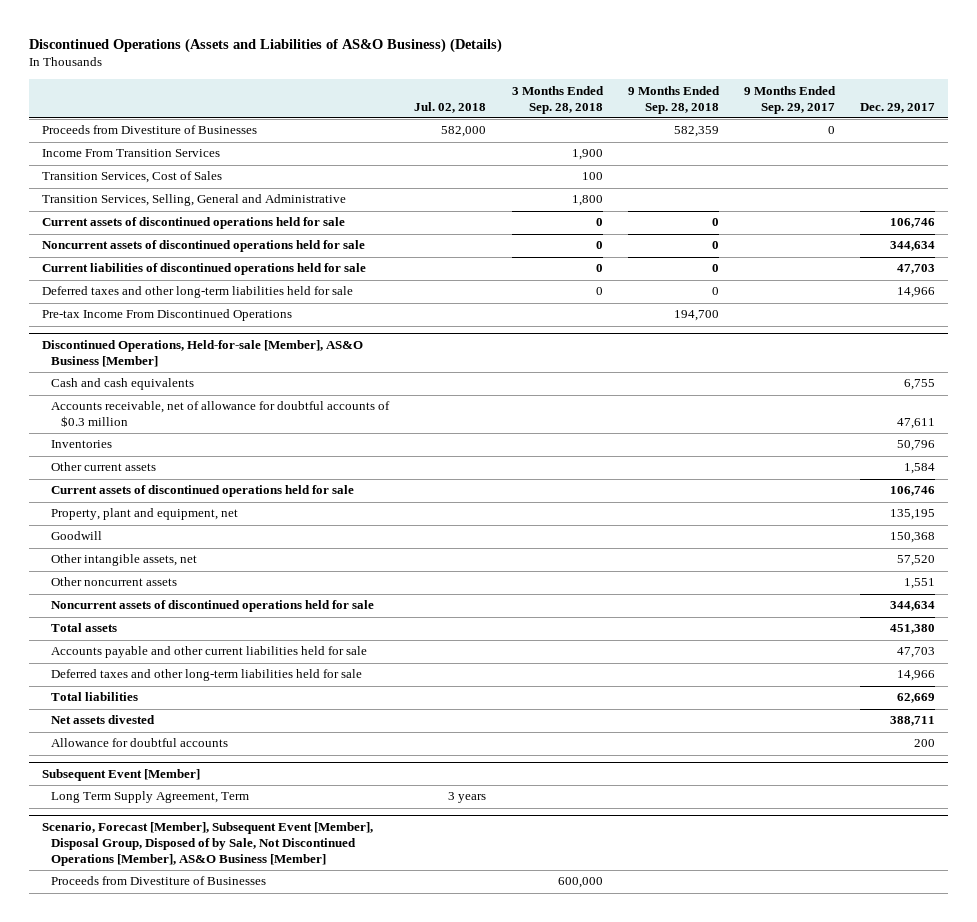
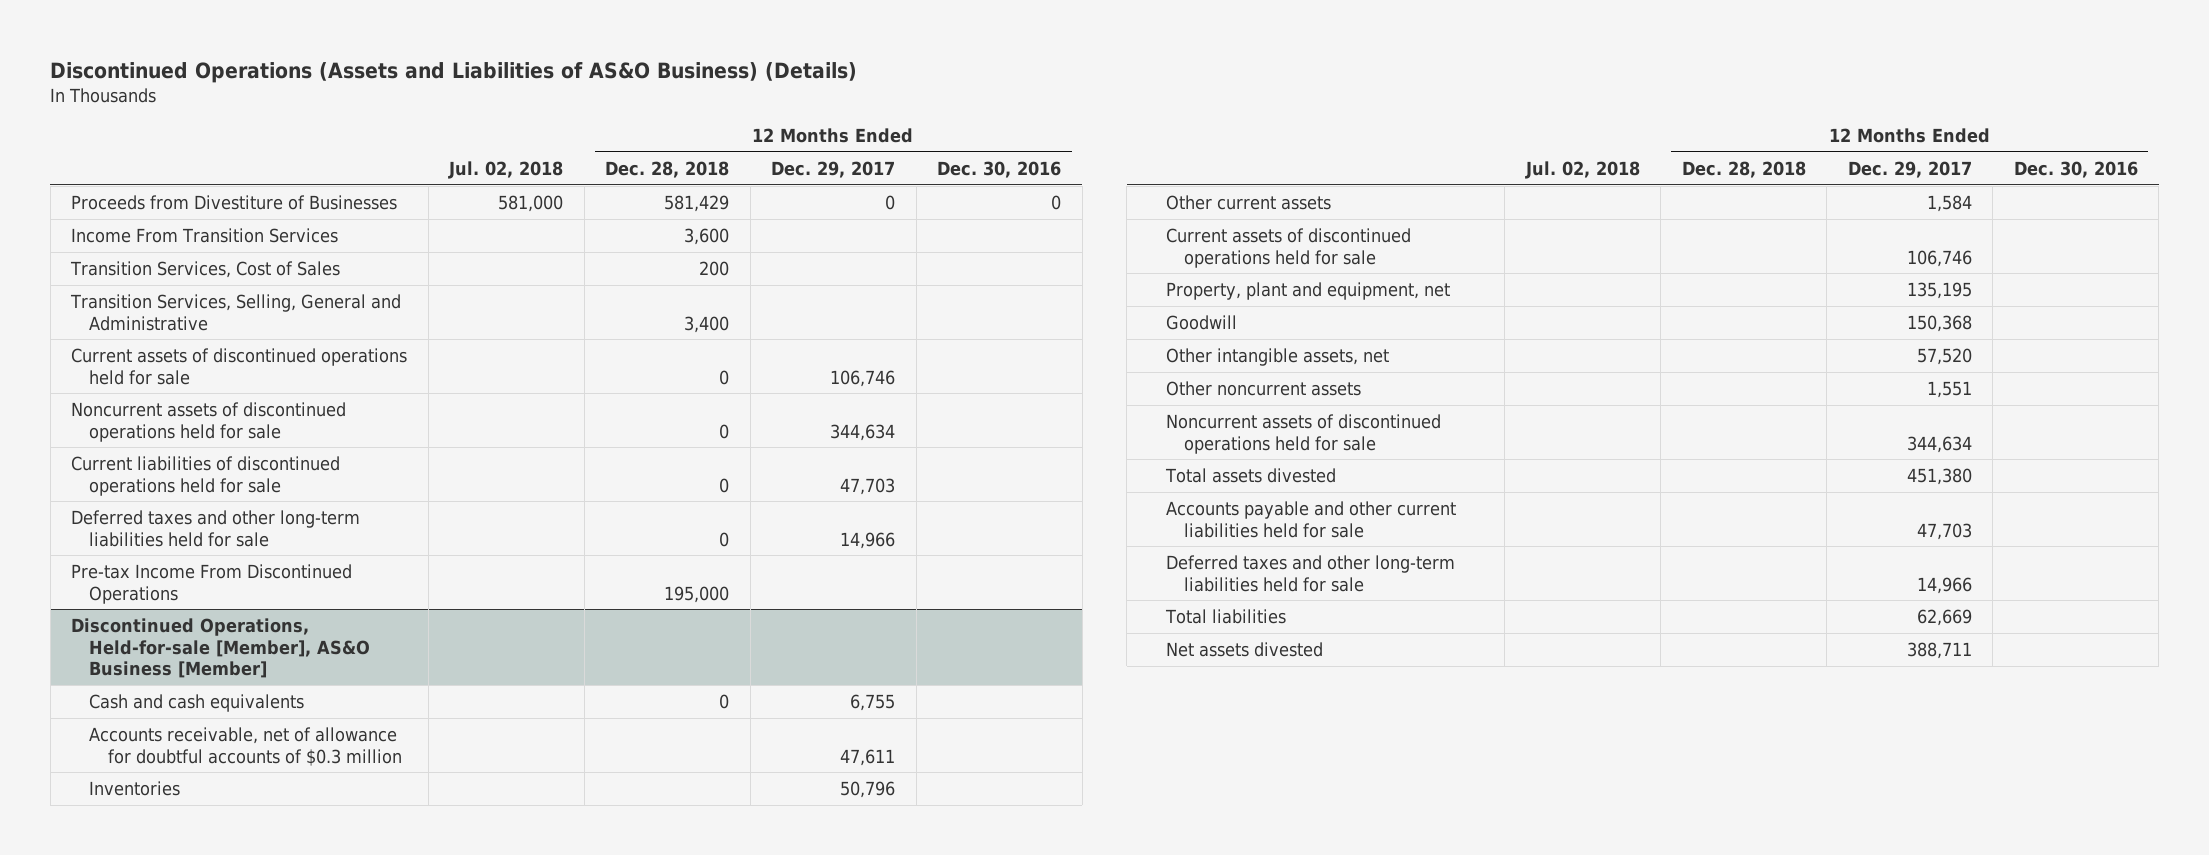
- | Jul. 02, 2018 | 3 Months Ended Sep. 28, 2018 | 9 Months Ended Sep. 28, 2018 | 9 Months Ended Sep. 29, 2017 | Dec. 29, 2017
+ | Jul. 02, 2018 | 12 Months Ended Dec. 28, 2018 | 12 Months Ended Dec. 29, 2017 | 12 Months Ended Dec. 30, 2016
- Proceeds from Divestiture of Businesses | 582,000 | | 582,359 | 0 |
+ Proceeds from Divestiture of Businesses | 581,000 | 581,429 | 0 | 0
@ Discontinued Operations, Held-for-sale [Member], AS&O Business [Member]
- Total assets | | | | | 451,380
+ Total assets divested | | | 451,380 |
- Allowance for doubtful accounts | | | | | 200
- Subsequent Event [Member]
- Long Term Supply Agreement, Term | 3 years | | | |
- Scenario, Forecast [Member], Subsequent Event [Member], Disposal Group, Disposed of by Sale, Not Discontinued Operations [Member], AS&O Business [Member]
- Proceeds from Divestiture of Businesses | | 600,000 | | |

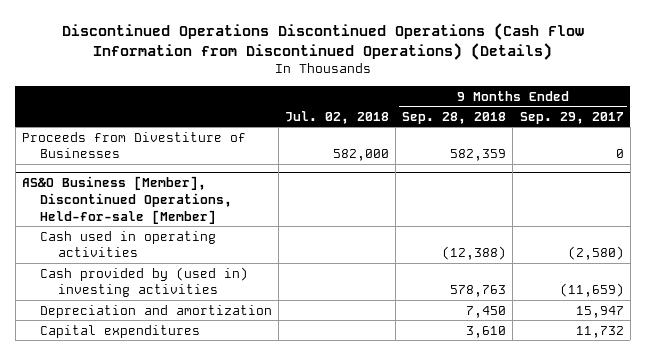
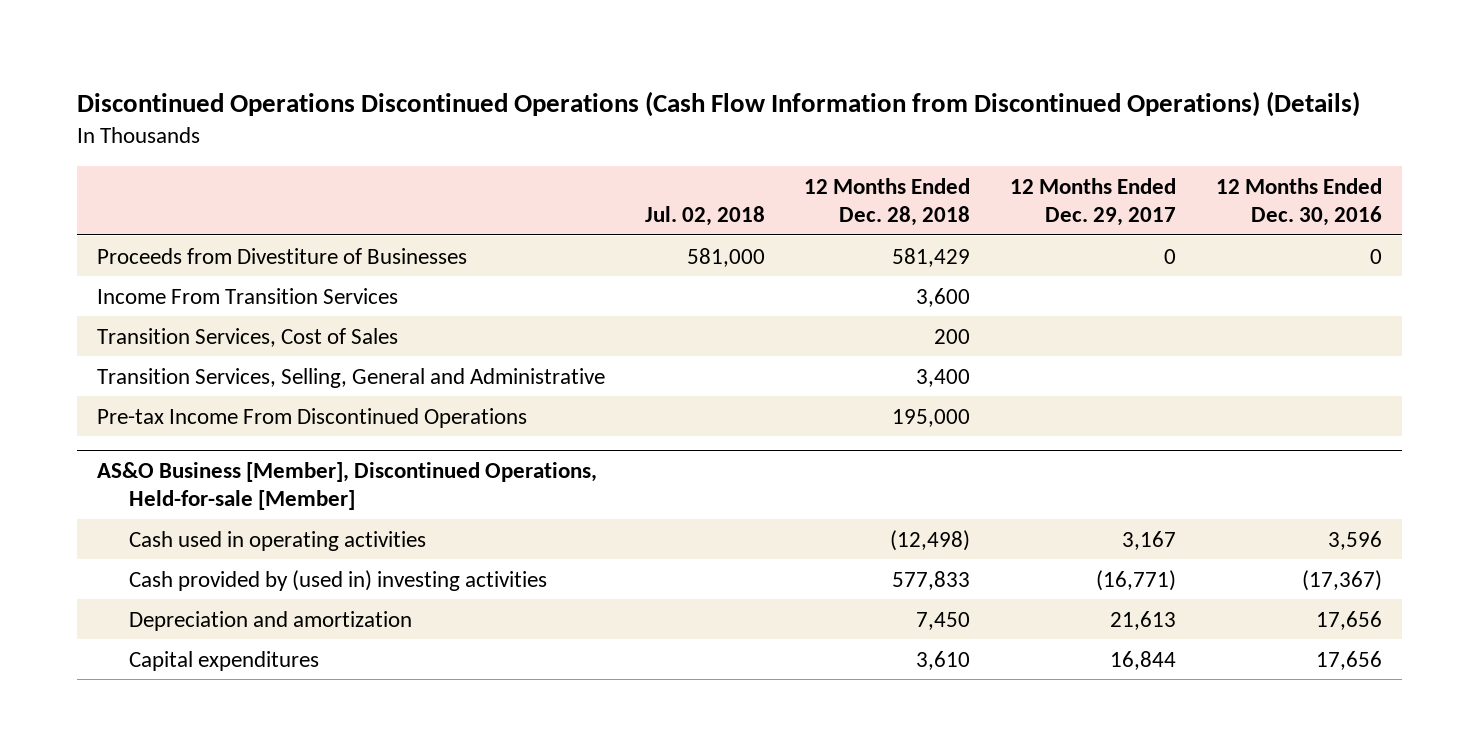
- | Jul. 02, 2018 | 9 Months Ended Sep. 28, 2018 | 9 Months Ended Sep. 29, 2017
+ | Jul. 02, 2018 | 12 Months Ended Dec. 28, 2018 | 12 Months Ended Dec. 29, 2017 | 12 Months Ended Dec. 30, 2016
- Proceeds from Divestiture of Businesses | 582,000 | 582,359 | 0
+ Proceeds from Divestiture of Businesses | 581,000 | 581,429 | 0 | 0
+ Income From Transition Services | | 3,600 | |
+ Transition Services, Cost of Sales | | 200 | |
+ Transition Services, Selling, General and Administrative | | 3,400 | |
+ Pre-tax Income From Discontinued Operations | | 195,000 | |

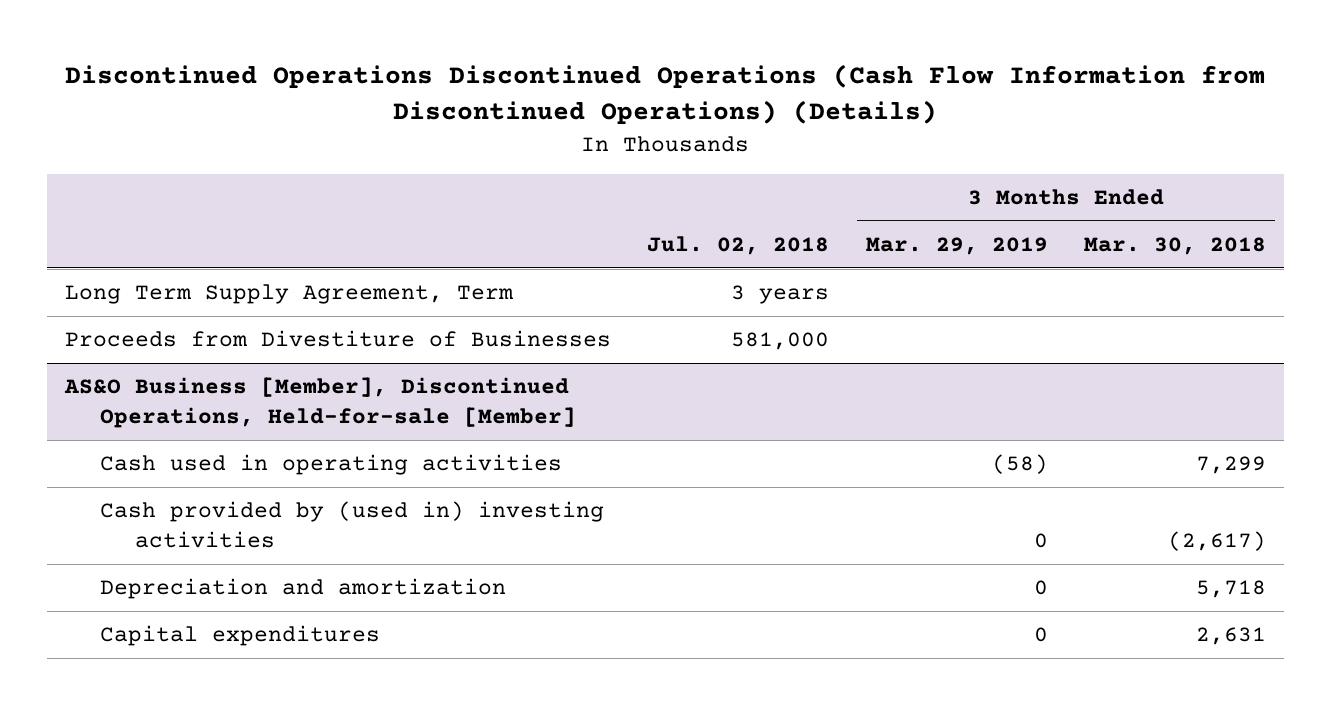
- | Jul. 02, 2018 | 12 Months Ended Dec. 28, 2018 | 12 Months Ended Dec. 29, 2017 | 12 Months Ended Dec. 30, 2016
+ | Jul. 02, 2018 | 3 Months Ended Mar. 29, 2019 | 3 Months Ended Mar. 30, 2018
+ Long Term Supply Agreement, Term | 3 years | |
- Income From Transition Services | | 3,600 | |
- Transition Services, Cost of Sales | | 200 | |
- Transition Services, Selling, General and Administrative | | 3,400 | |
- Pre-tax Income From Discontinued Operations | | 195,000 | |

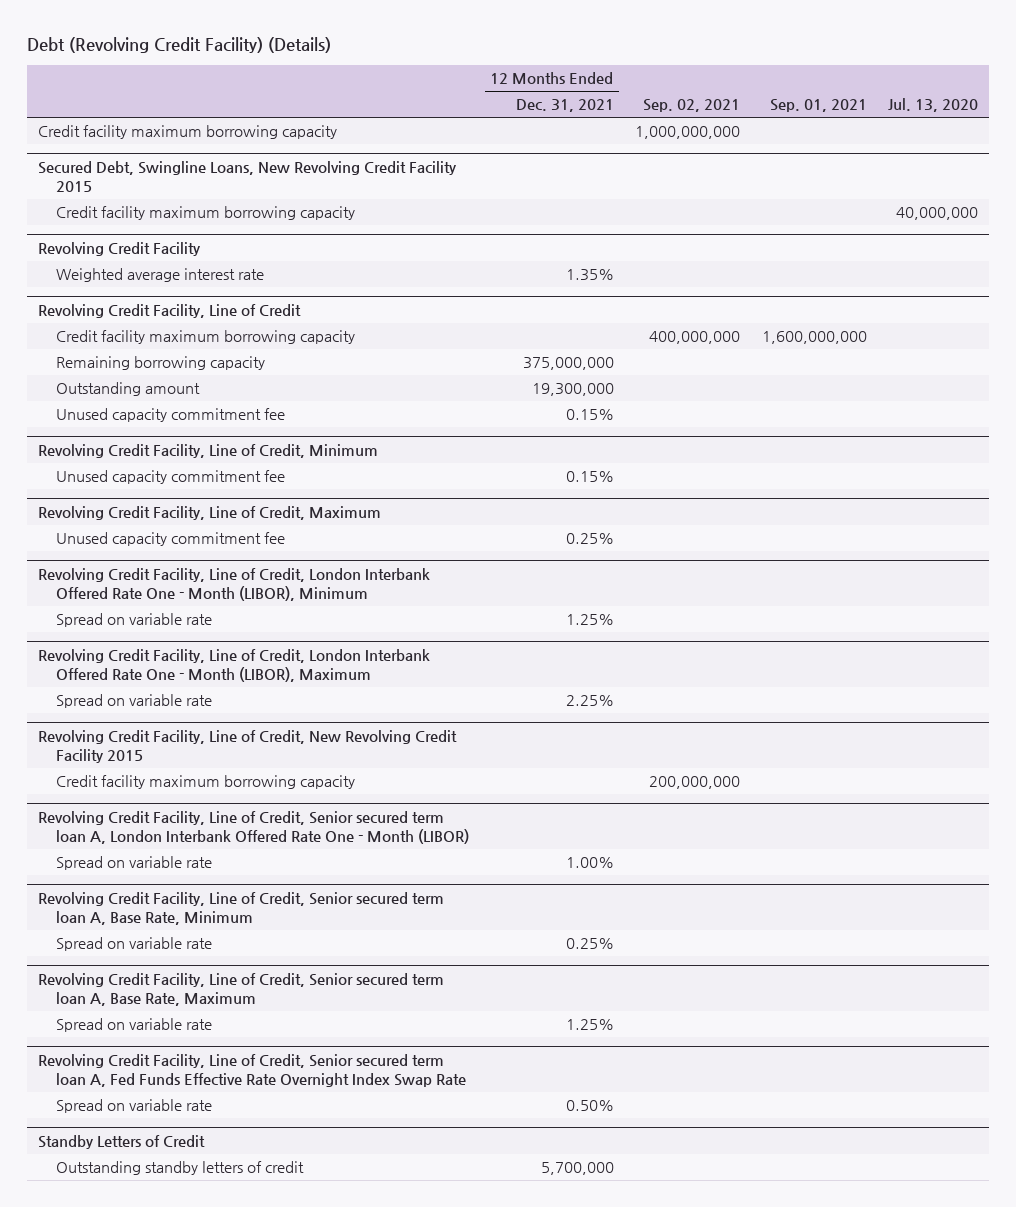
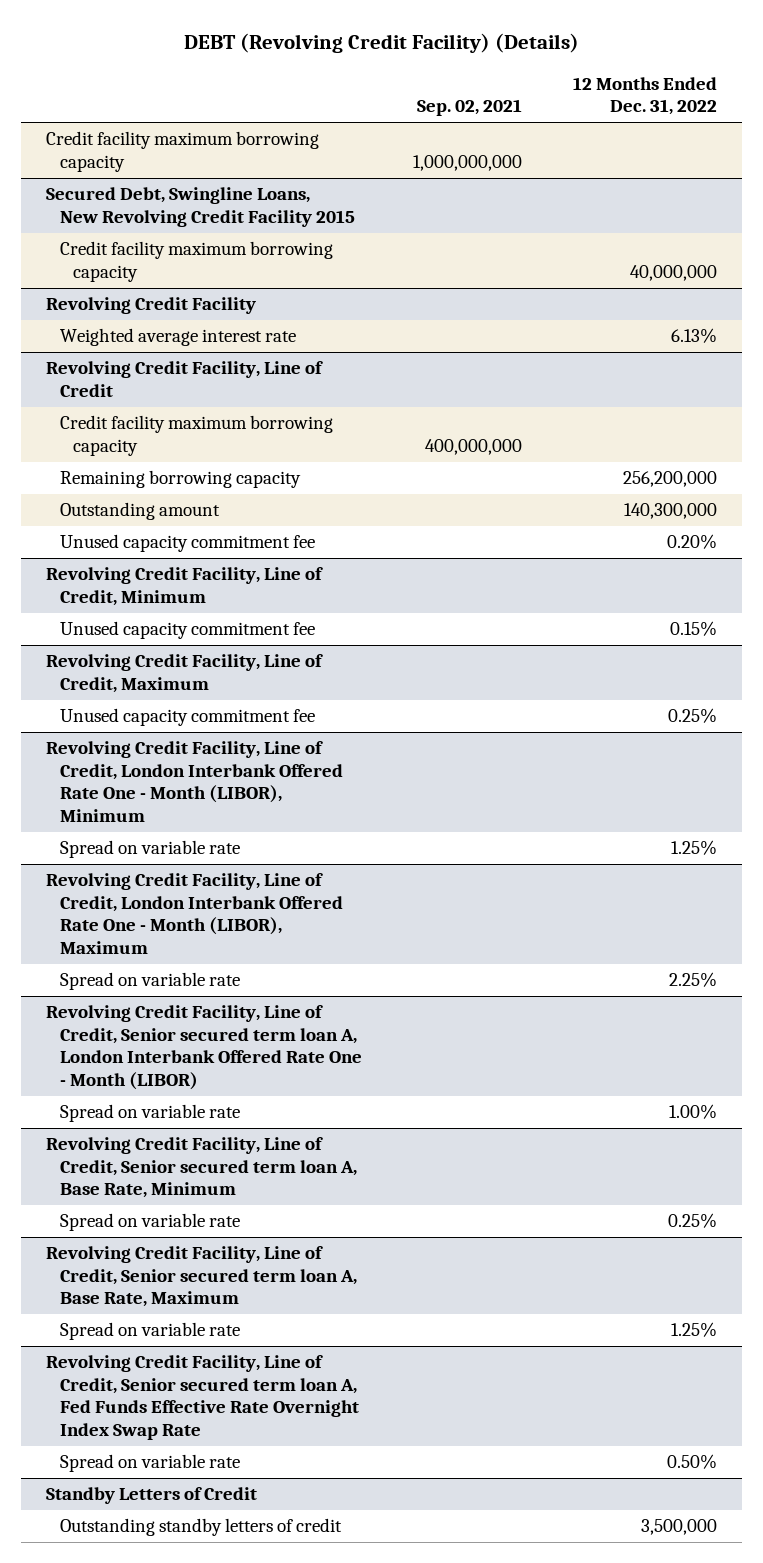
- Debt (Revolving Credit Facility) (Details)
+ DEBT (Revolving Credit Facility) (Details)
- | 12 Months Ended Dec. 31, 2021 | Sep. 02, 2021 | Sep. 01, 2021 | Jul. 13, 2020
+ | Sep. 02, 2021 | 12 Months Ended Dec. 31, 2022
- Revolving Credit Facility, Line of Credit, New Revolving Credit Facility 2015
- Credit facility maximum borrowing capacity | | 200,000,000 | |

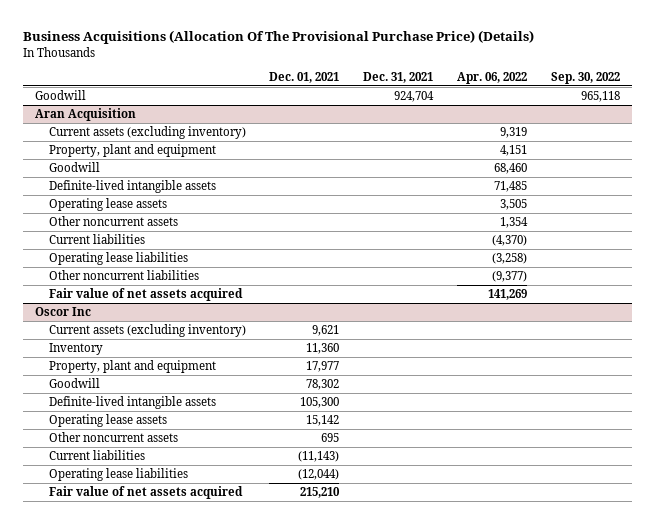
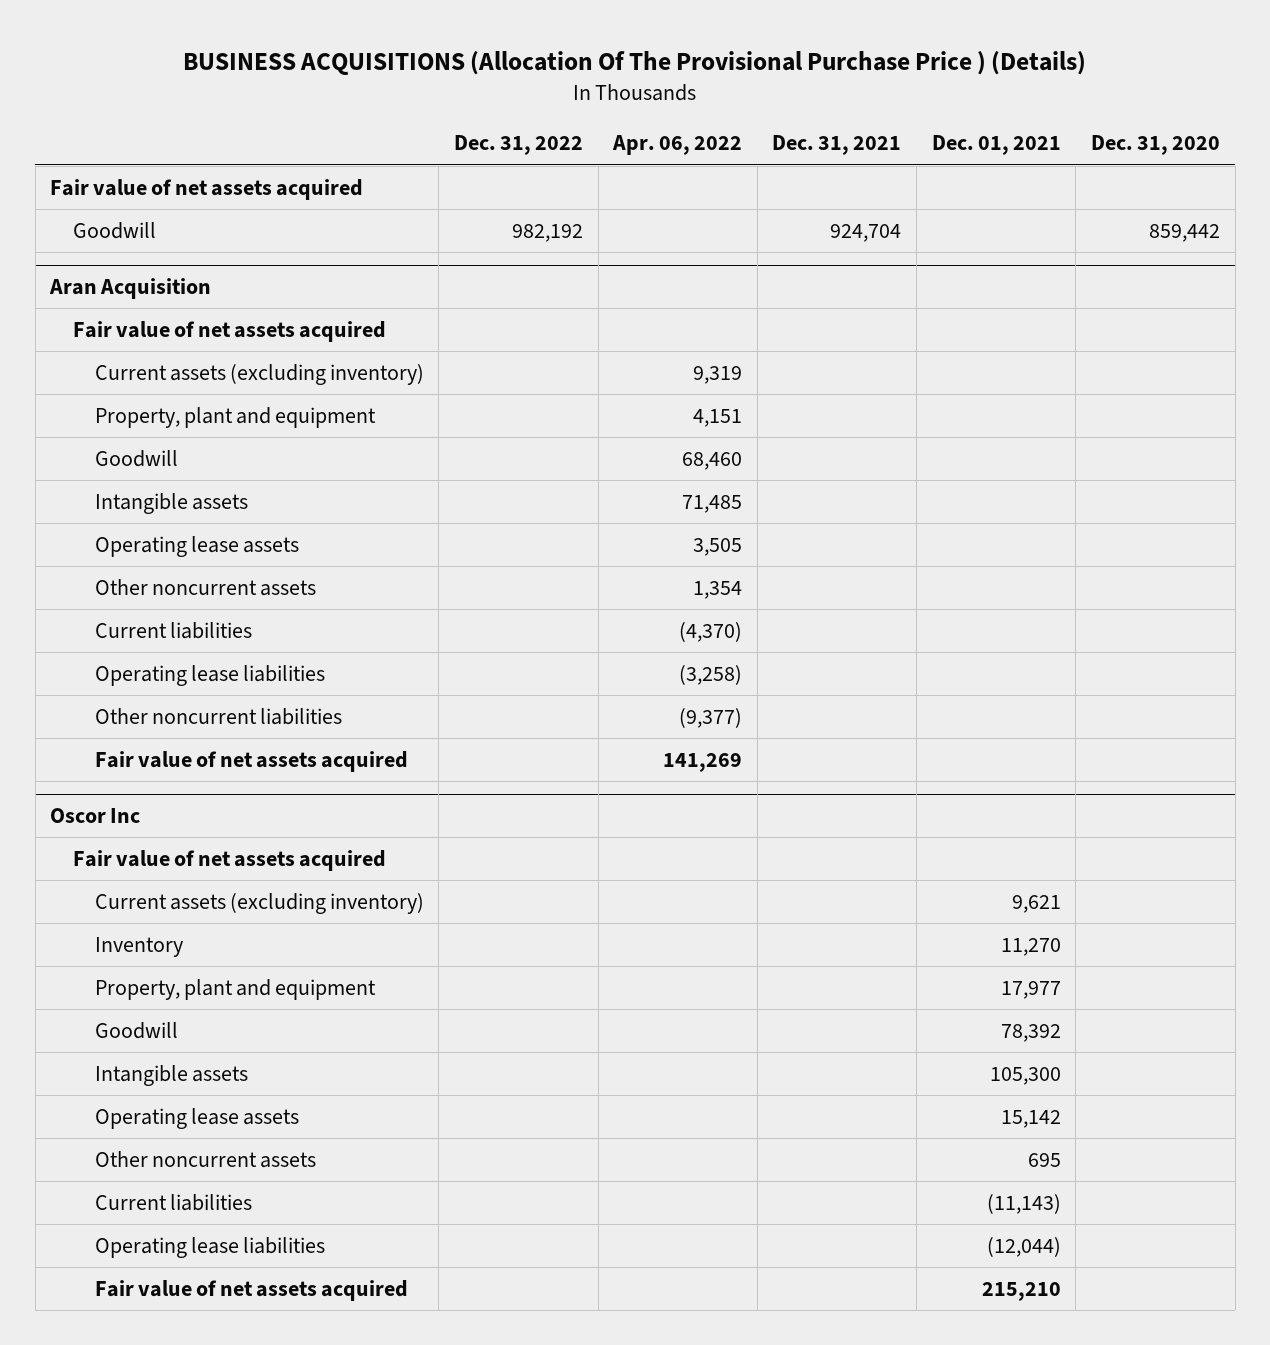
- Business Acquisitions (Allocation Of The Provisional Purchase Price) (Details)
+ BUSINESS ACQUISITIONS (Allocation Of The Provisional Purchase Price ) (Details)
- | Dec. 01, 2021 | Dec. 31, 2021 | Apr. 06, 2022 | Sep. 30, 2022
+ | Dec. 31, 2022 | Apr. 06, 2022 | Dec. 31, 2021 | Dec. 01, 2021 | Dec. 31, 2020
+ Fair value of net assets acquired
@ Aran Acquisition
+ Fair value of net assets acquired
- Definite-lived intangible assets | | | 71,485 |
+ Intangible assets | | 71,485 | | |
@ Oscor Inc
+ Fair value of net assets acquired
- Inventory | 11,360 | | |
+ Inventory | | | | 11,270 |
- Goodwill | 78,302 | | |
- Definite-lived intangible assets | 105,300 | | |
+ Goodwill | | | | 78,392 |
+ Intangible assets | | | | 105,300 |

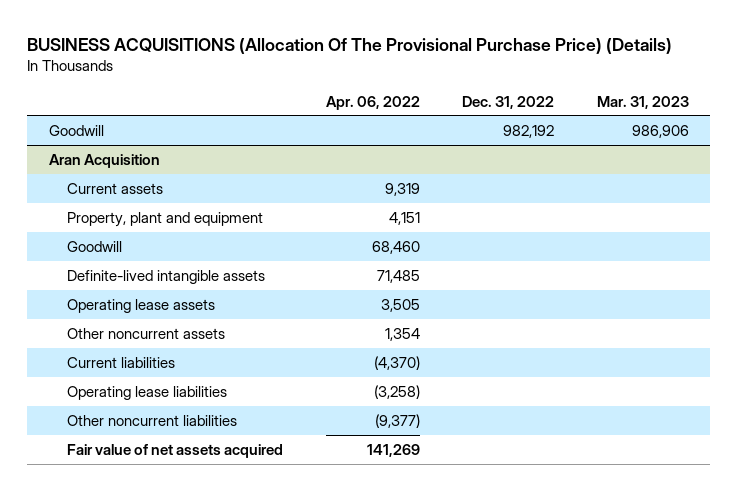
- BUSINESS ACQUISITIONS (Allocation Of The Provisional Purchase Price ) (Details)
+ BUSINESS ACQUISITIONS (Allocation Of The Provisional Purchase Price) (Details)
- | Dec. 31, 2022 | Apr. 06, 2022 | Dec. 31, 2021 | Dec. 01, 2021 | Dec. 31, 2020
+ | Apr. 06, 2022 | Dec. 31, 2022 | Mar. 31, 2023
- Fair value of net assets acquired
@ Aran Acquisition
- Fair value of net assets acquired
- Current assets (excluding inventory) | | 9,319 | | |
+ Current assets | 9,319 | |
- Intangible assets | | 71,485 | | |
+ Definite-lived intangible assets | 71,485 | |
- Oscor Inc
- Fair value of net assets acquired
- Current assets (excluding inventory) | | | | 9,621 |
- Inventory | | | | 11,270 |
- Property, plant and equipment | | | | 17,977 |
- Goodwill | | | | 78,392 |
- Intangible assets | | | | 105,300 |
- Operating lease assets | | | | 15,142 |
- Other noncurrent assets | | | | 695 |
- Current liabilities | | | | (11,143) |
- Operating lease liabilities | | | | (12,044) |
- Fair value of net assets acquired | | | | 215,210 |

